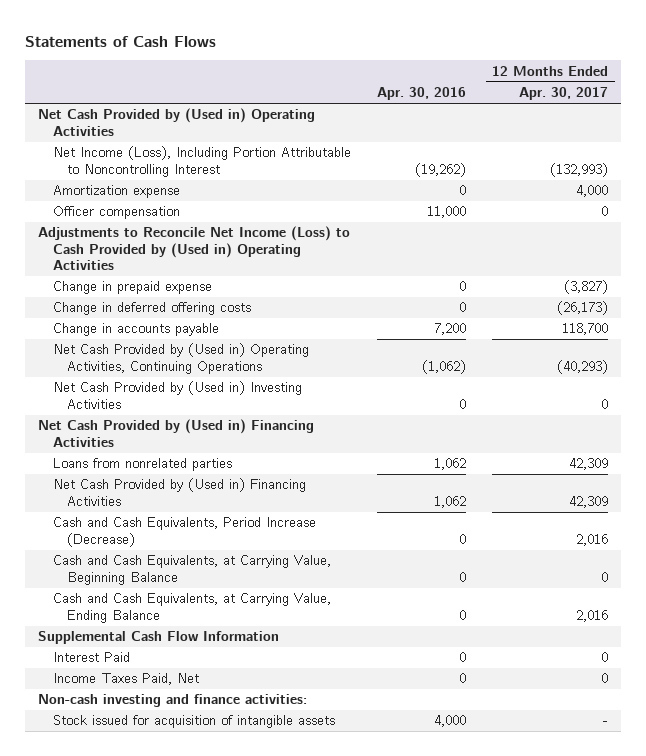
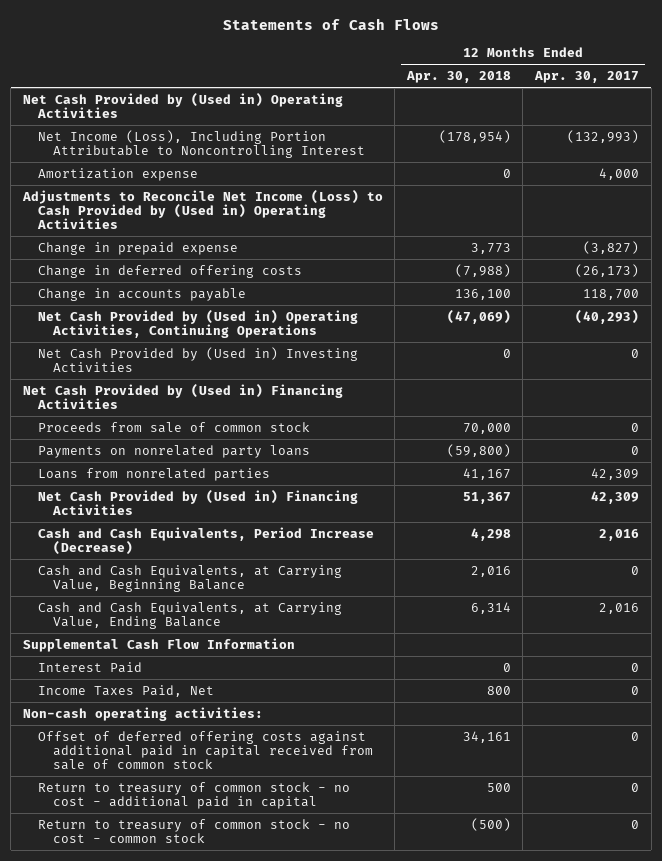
- | Apr. 30, 2016 | 12 Months Ended Apr. 30, 2017
+ | 12 Months Ended Apr. 30, 2018 | 12 Months Ended Apr. 30, 2017
- Officer compensation | 11,000 | 0
+ Proceeds from sale of common stock | 70,000 | 0
+ Payments on nonrelated party loans | (59,800) | 0
- Non-cash investing and finance activities:
- Stock issued for acquisition of intangible assets | 4,000 | -
+ Non-cash operating activities:
+ Offset of deferred offering costs against additional paid in capital received from sale of common stock | 34,161 | 0
+ Return to treasury of common stock - no cost - additional paid in capital | 500 | 0
+ Return to treasury of common stock - no cost - common stock | (500) | 0

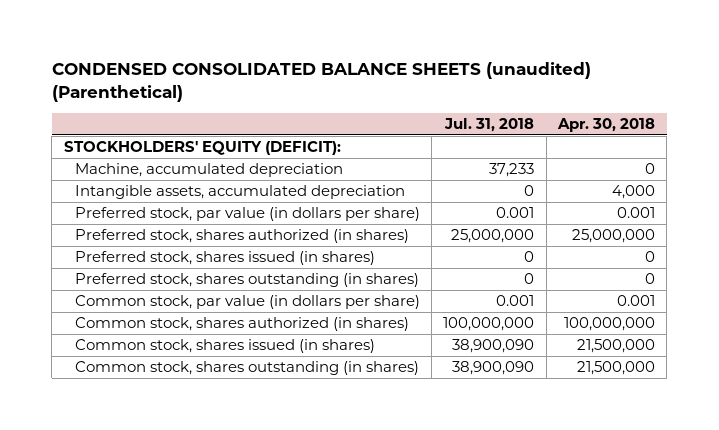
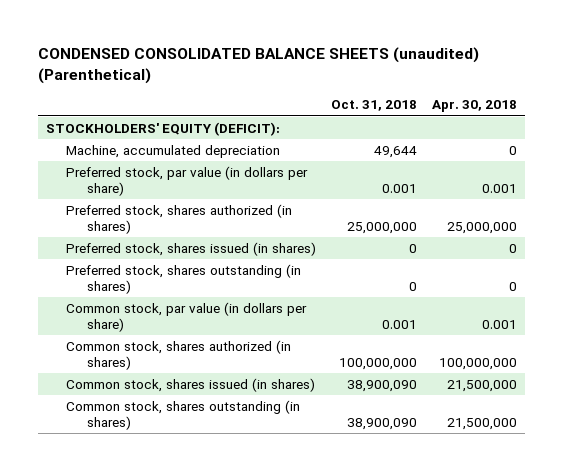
- | Jul. 31, 2018 | Apr. 30, 2018
+ | Oct. 31, 2018 | Apr. 30, 2018
- Intangible assets, accumulated depreciation | 0 | 4,000

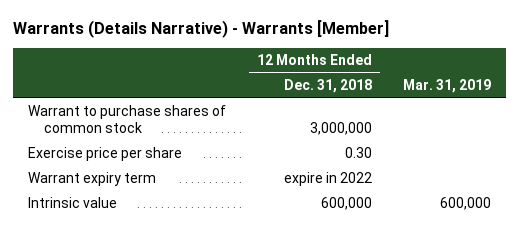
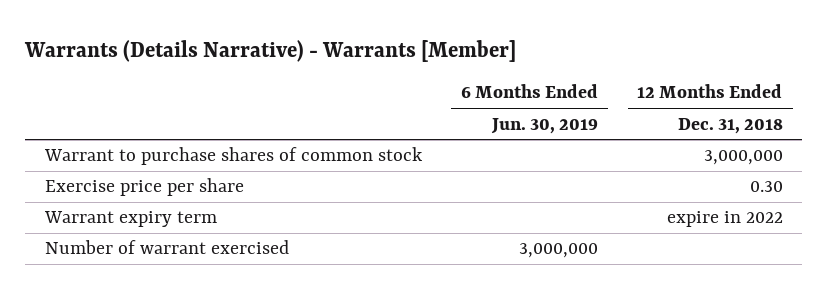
- | 12 Months Ended Dec. 31, 2018 | Mar. 31, 2019
+ | 6 Months Ended Jun. 30, 2019 | 12 Months Ended Dec. 31, 2018
- Intrinsic value | 600,000 | 600,000
+ Number of warrant exercised | 3,000,000 |

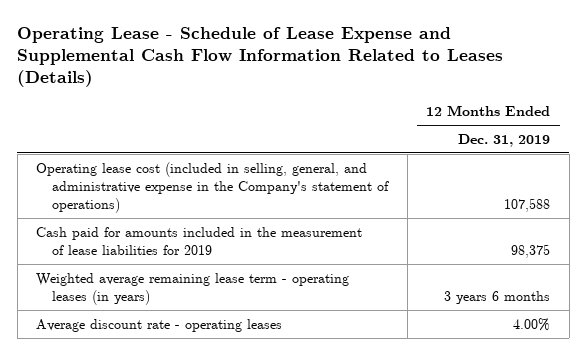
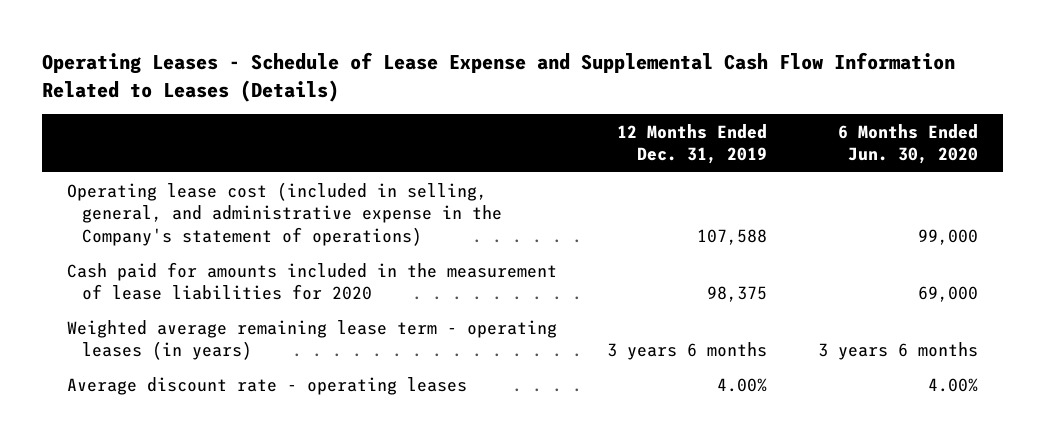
- Operating Lease - Schedule of Lease Expense and Supplemental Cash Flow Information Related to Leases (Details)
+ Operating Leases - Schedule of Lease Expense and Supplemental Cash Flow Information Related to Leases (Details)
- | 12 Months Ended Dec. 31, 2019
+ | 12 Months Ended Dec. 31, 2019 | 6 Months Ended Jun. 30, 2020
- Cash paid for amounts included in the measurement of lease liabilities for 2019 | 98,375
+ Cash paid for amounts included in the measurement of lease liabilities for 2020 | 98,375 | 69,000

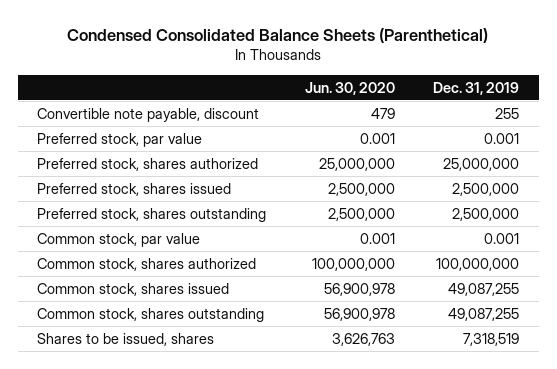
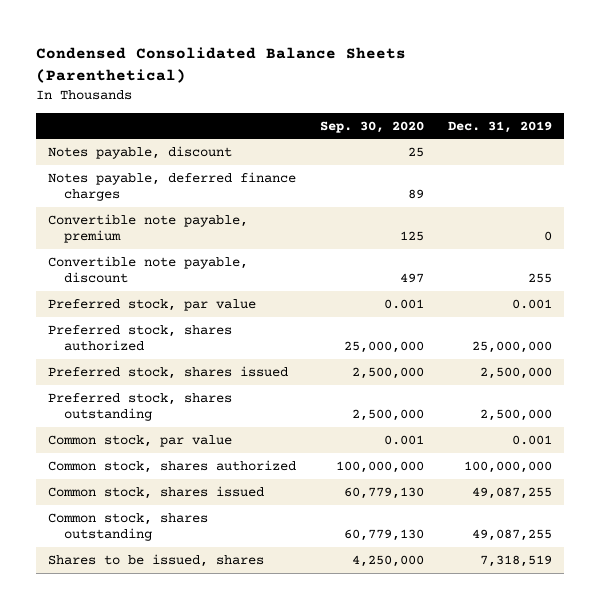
- | Jun. 30, 2020 | Dec. 31, 2019
+ | Sep. 30, 2020 | Dec. 31, 2019
+ Notes payable, discount | 25 |
+ Notes payable, deferred finance charges | 89 |
+ Convertible note payable, premium | 125 | 0

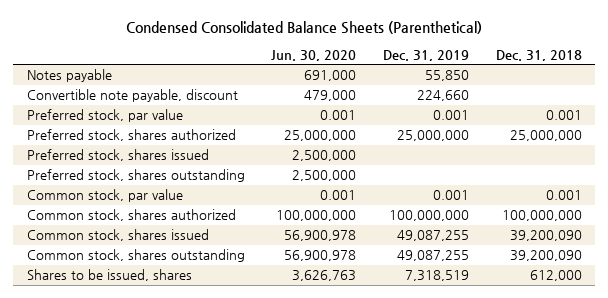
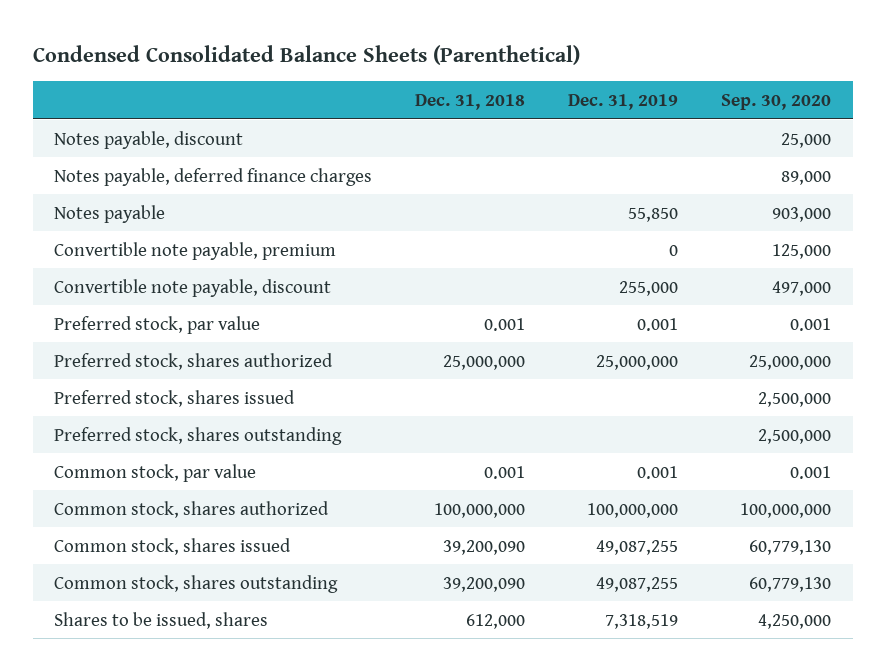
- | Jun. 30, 2020 | Dec. 31, 2019 | Dec. 31, 2018
+ | Dec. 31, 2018 | Dec. 31, 2019 | Sep. 30, 2020
+ Notes payable, discount | | | 25,000
+ Notes payable, deferred finance charges | | | 89,000
- Convertible note payable, discount | 479,000 | 224,660 |
+ Convertible note payable, premium | | 0 | 125,000
+ Convertible note payable, discount | | 255,000 | 497,000

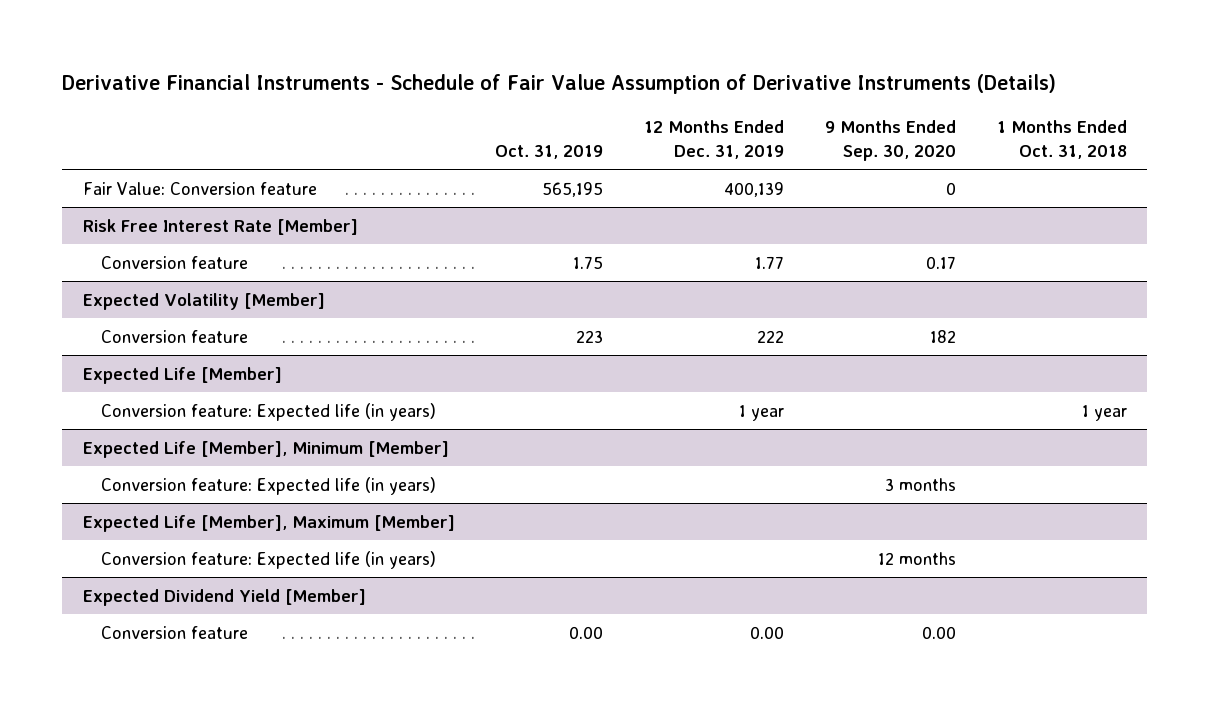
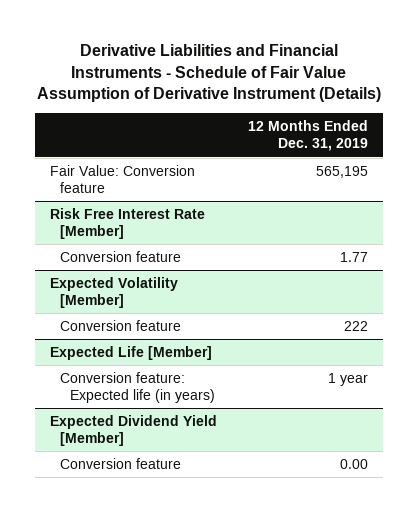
- Derivative Financial Instruments - Schedule of Fair Value Assumption of Derivative Instruments (Details)
+ Derivative Liabilities and Financial Instruments - Schedule of Fair Value Assumption of Derivative Instrument (Details)
- | Oct. 31, 2019 | 12 Months Ended Dec. 31, 2019 | 9 Months Ended Sep. 30, 2020 | 1 Months Ended Oct. 31, 2018
+ | 12 Months Ended Dec. 31, 2019
- Fair Value: Conversion feature | 565,195 | 400,139 | 0 |
+ Fair Value: Conversion feature | 565,195
- Expected Life [Member], Minimum [Member]
- Conversion feature: Expected life (in years) | | | 3 months |
- Expected Life [Member], Maximum [Member]
- Conversion feature: Expected life (in years) | | | 12 months |

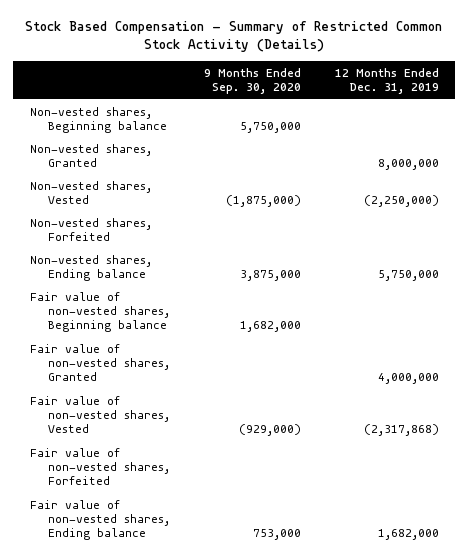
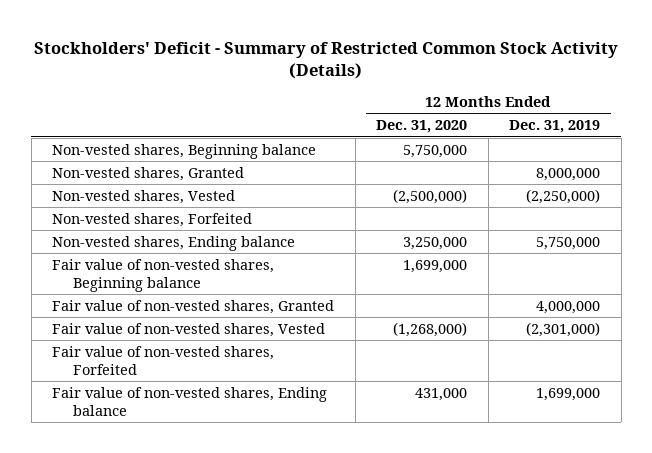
- Stock Based Compensation - Summary of Restricted Common Stock Activity (Details)
+ Stockholders' Deficit - Summary of Restricted Common Stock Activity (Details)
- | 9 Months Ended Sep. 30, 2020 | 12 Months Ended Dec. 31, 2019
+ | 12 Months Ended Dec. 31, 2020 | 12 Months Ended Dec. 31, 2019
- Fair value of non-vested shares, Vested | (929,000) | (2,317,868)
+ Fair value of non-vested shares, Vested | (1,268,000) | (2,301,000)
- Fair value of non-vested shares, Ending balance | 753,000 | 1,682,000
+ Fair value of non-vested shares, Ending balance | 431,000 | 1,699,000

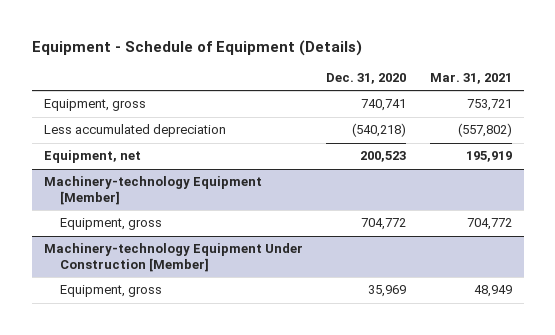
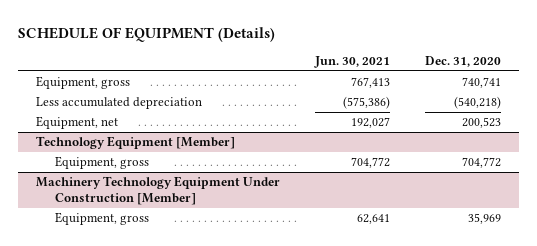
- Equipment - Schedule of Equipment (Details)
+ SCHEDULE OF EQUIPMENT (Details)
- | Dec. 31, 2020 | Mar. 31, 2021
+ | Jun. 30, 2021 | Dec. 31, 2020
- Machinery-technology Equipment [Member]
+ Technology Equipment [Member]
- Machinery-technology Equipment Under Construction [Member]
+ Machinery Technology Equipment Under Construction [Member]

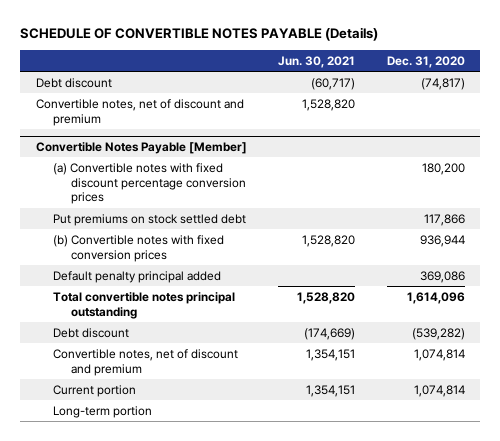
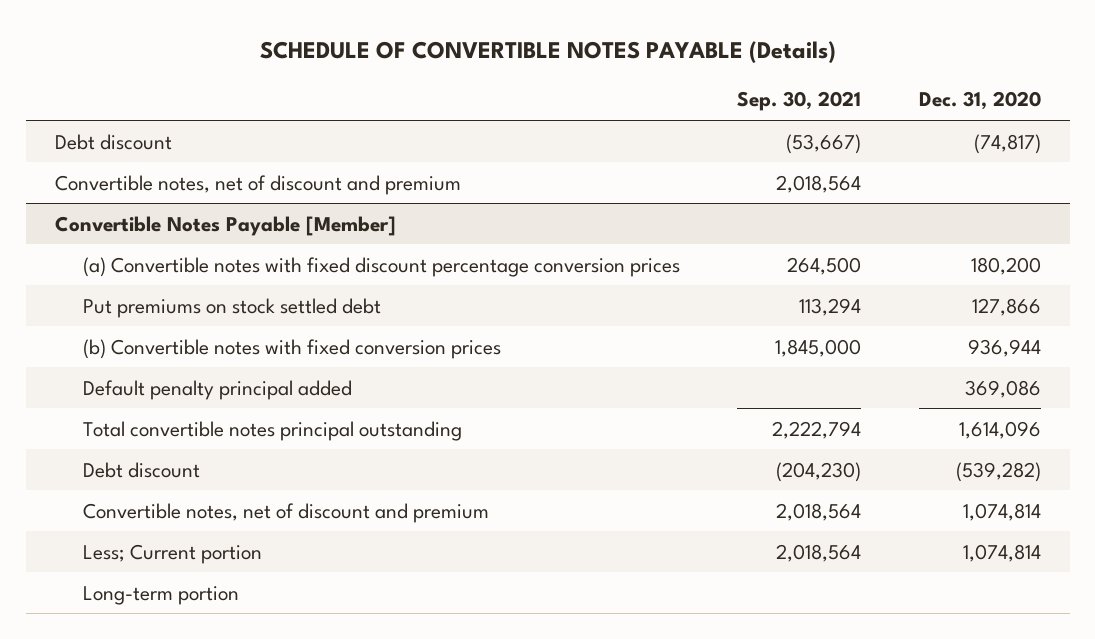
- | Jun. 30, 2021 | Dec. 31, 2020
+ | Sep. 30, 2021 | Dec. 31, 2020
@ Convertible Notes Payable [Member]
- Put premiums on stock settled debt | | 117,866
+ Put premiums on stock settled debt | 113,294 | 127,866
- Current portion | 1,354,151 | 1,074,814
+ Less; Current portion | 2,018,564 | 1,074,814

